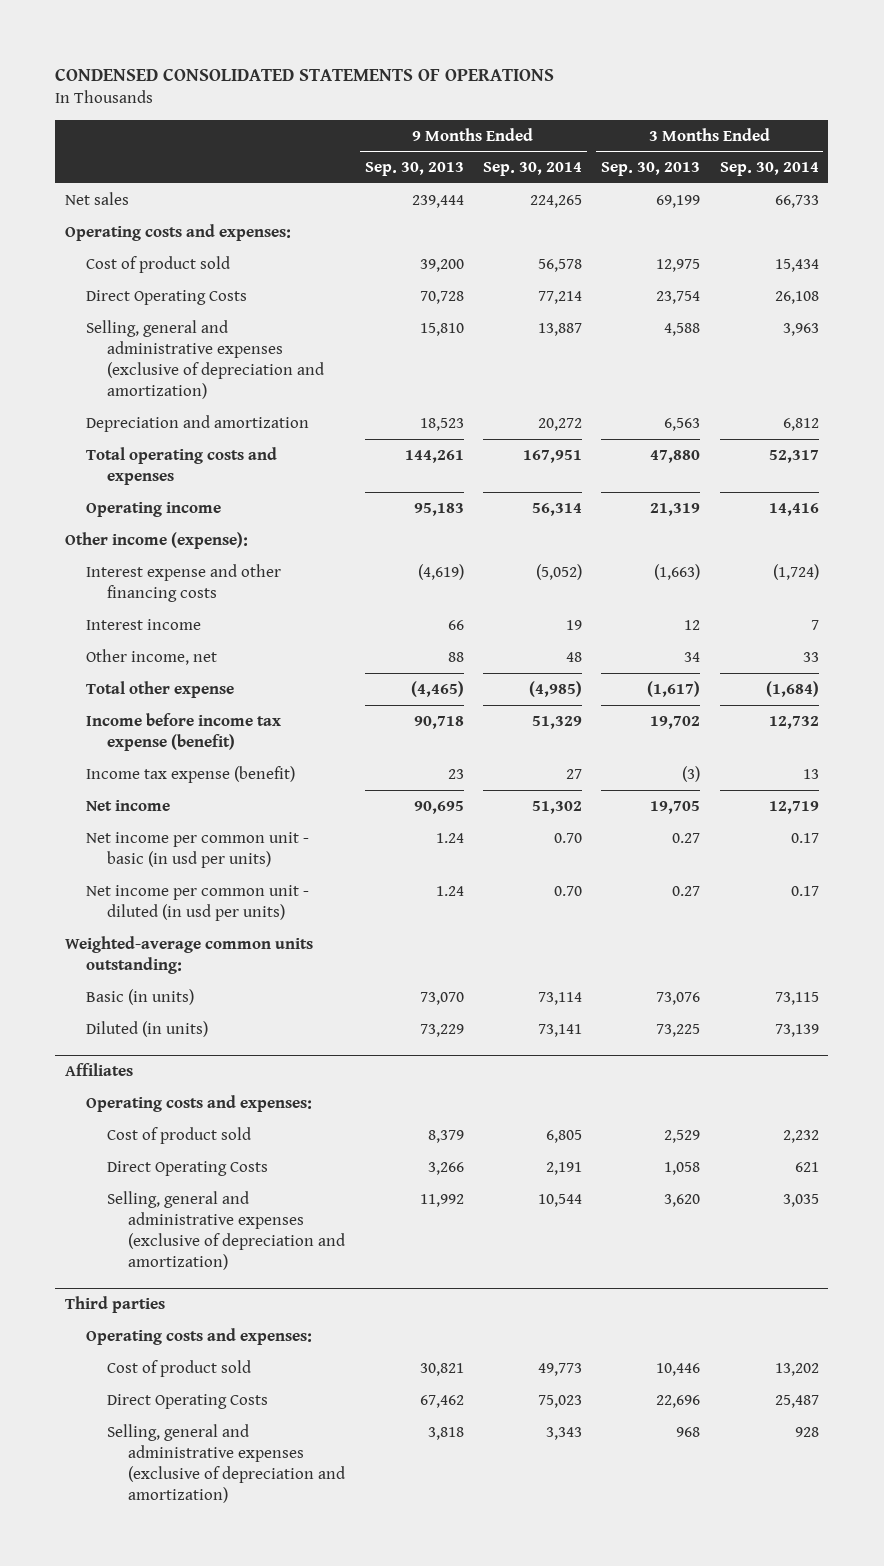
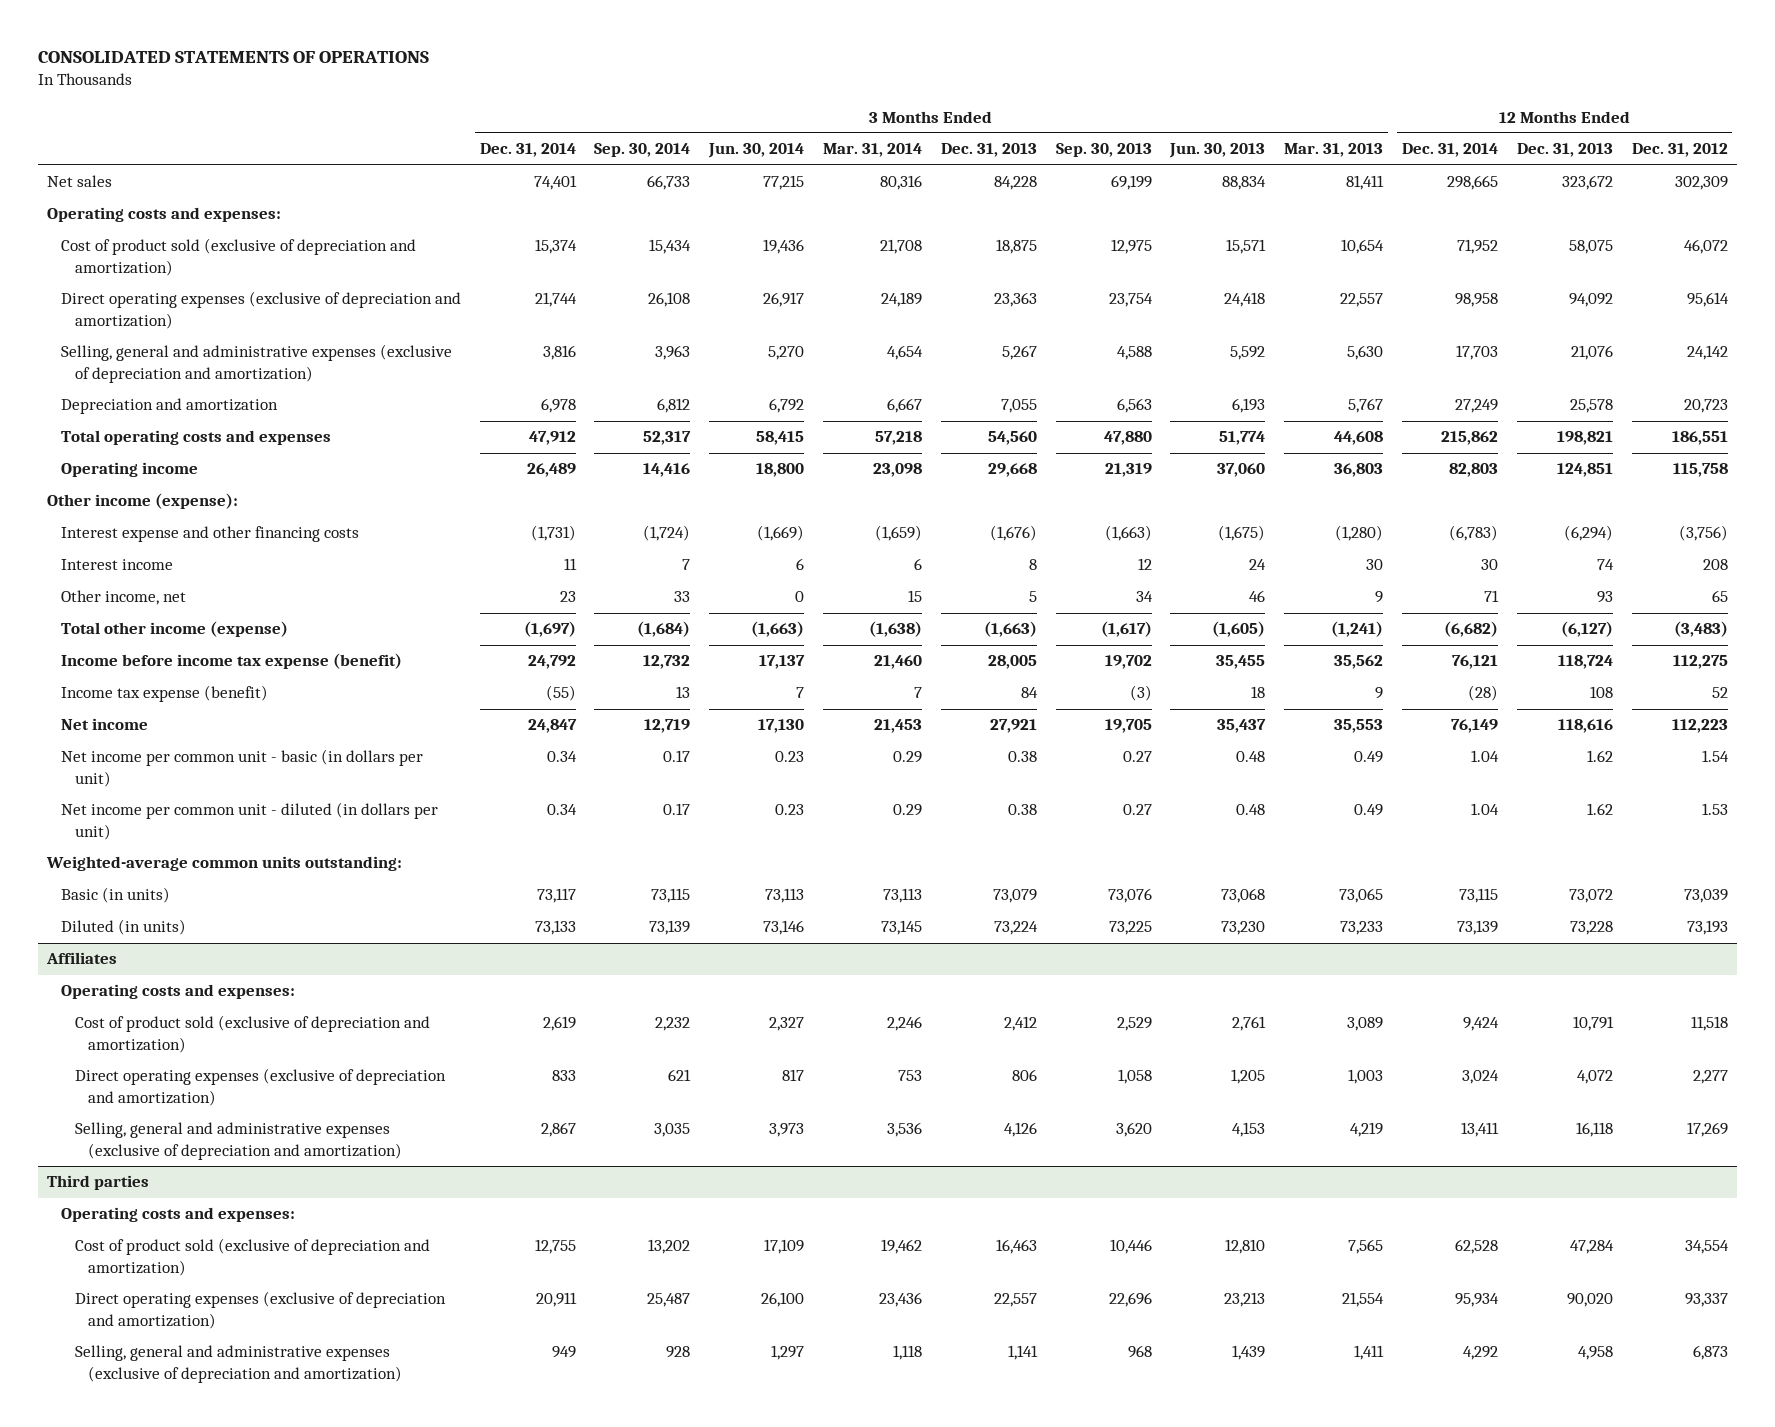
- CONDENSED CONSOLIDATED STATEMENTS OF OPERATIONS
+ CONSOLIDATED STATEMENTS OF OPERATIONS
- | 9 Months Ended Sep. 30, 2013 | 9 Months Ended Sep. 30, 2014 | 3 Months Ended Sep. 30, 2013 | 3 Months Ended Sep. 30, 2014
+ | 3 Months Ended Dec. 31, 2014 | 3 Months Ended Sep. 30, 2014 | 3 Months Ended Jun. 30, 2014 | 3 Months Ended Mar. 31, 2014 | 3 Months Ended Dec. 31, 2013 | 3 Months Ended Sep. 30, 2013 | 3 Months Ended Jun. 30, 2013 | 3 Months Ended Mar. 31, 2013 | 12 Months Ended Dec. 31, 2014 | 12 Months Ended Dec. 31, 2013 | 12 Months Ended Dec. 31, 2012
- Cost of product sold | 39,200 | 56,578 | 12,975 | 15,434
- Direct Operating Costs | 70,728 | 77,214 | 23,754 | 26,108
+ Cost of product sold (exclusive of depreciation and amortization) | 15,374 | 15,434 | 19,436 | 21,708 | 18,875 | 12,975 | 15,571 | 10,654 | 71,952 | 58,075 | 46,072
+ Direct operating expenses (exclusive of depreciation and amortization) | 21,744 | 26,108 | 26,917 | 24,189 | 23,363 | 23,754 | 24,418 | 22,557 | 98,958 | 94,092 | 95,614
- Total other expense | (4,465) | (4,985) | (1,617) | (1,684)
+ Total other income (expense) | (1,697) | (1,684) | (1,663) | (1,638) | (1,663) | (1,617) | (1,605) | (1,241) | (6,682) | (6,127) | (3,483)
- Net income per common unit - basic (in usd per units) | 1.24 | 0.70 | 0.27 | 0.17
- Net income per common unit - diluted (in usd per units) | 1.24 | 0.70 | 0.27 | 0.17
+ Net income per common unit - basic (in dollars per unit) | 0.34 | 0.17 | 0.23 | 0.29 | 0.38 | 0.27 | 0.48 | 0.49 | 1.04 | 1.62 | 1.54
+ Net income per common unit - diluted (in dollars per unit) | 0.34 | 0.17 | 0.23 | 0.29 | 0.38 | 0.27 | 0.48 | 0.49 | 1.04 | 1.62 | 1.53
@ Affiliates
- Cost of product sold | 8,379 | 6,805 | 2,529 | 2,232
- Direct Operating Costs | 3,266 | 2,191 | 1,058 | 621
+ Cost of product sold (exclusive of depreciation and amortization) | 2,619 | 2,232 | 2,327 | 2,246 | 2,412 | 2,529 | 2,761 | 3,089 | 9,424 | 10,791 | 11,518
+ Direct operating expenses (exclusive of depreciation and amortization) | 833 | 621 | 817 | 753 | 806 | 1,058 | 1,205 | 1,003 | 3,024 | 4,072 | 2,277
@ Third parties
- Cost of product sold | 30,821 | 49,773 | 10,446 | 13,202
- Direct Operating Costs | 67,462 | 75,023 | 22,696 | 25,487
+ Cost of product sold (exclusive of depreciation and amortization) | 12,755 | 13,202 | 17,109 | 19,462 | 16,463 | 10,446 | 12,810 | 7,565 | 62,528 | 47,284 | 34,554
+ Direct operating expenses (exclusive of depreciation and amortization) | 20,911 | 25,487 | 26,100 | 23,436 | 22,557 | 22,696 | 23,213 | 21,554 | 95,934 | 90,020 | 93,337

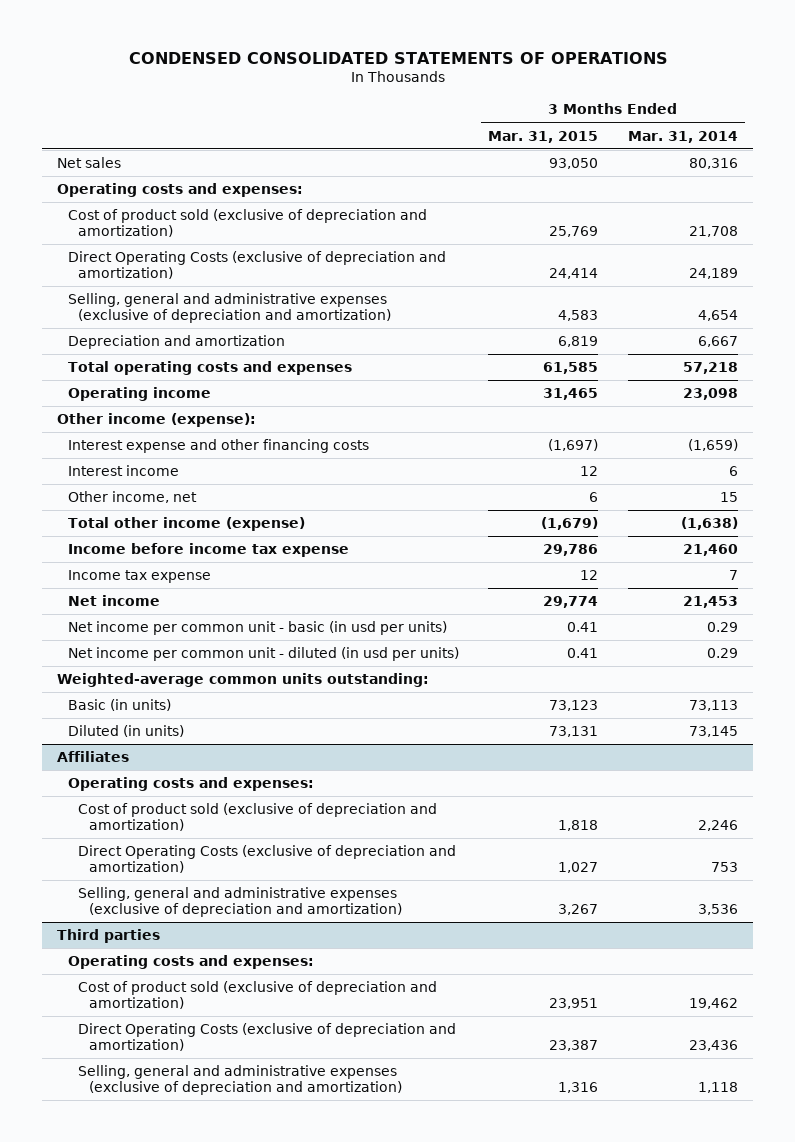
- CONSOLIDATED STATEMENTS OF OPERATIONS
+ CONDENSED CONSOLIDATED STATEMENTS OF OPERATIONS
- | 3 Months Ended Dec. 31, 2014 | 3 Months Ended Sep. 30, 2014 | 3 Months Ended Jun. 30, 2014 | 3 Months Ended Mar. 31, 2014 | 3 Months Ended Dec. 31, 2013 | 3 Months Ended Sep. 30, 2013 | 3 Months Ended Jun. 30, 2013 | 3 Months Ended Mar. 31, 2013 | 12 Months Ended Dec. 31, 2014 | 12 Months Ended Dec. 31, 2013 | 12 Months Ended Dec. 31, 2012
+ | 3 Months Ended Mar. 31, 2015 | 3 Months Ended Mar. 31, 2014
- Direct operating expenses (exclusive of depreciation and amortization) | 21,744 | 26,108 | 26,917 | 24,189 | 23,363 | 23,754 | 24,418 | 22,557 | 98,958 | 94,092 | 95,614
+ Direct Operating Costs (exclusive of depreciation and amortization) | 24,414 | 24,189
- Income before income tax expense (benefit) | 24,792 | 12,732 | 17,137 | 21,460 | 28,005 | 19,702 | 35,455 | 35,562 | 76,121 | 118,724 | 112,275
- Income tax expense (benefit) | (55) | 13 | 7 | 7 | 84 | (3) | 18 | 9 | (28) | 108 | 52
+ Income before income tax expense | 29,786 | 21,460
+ Income tax expense | 12 | 7
- Net income per common unit - basic (in dollars per unit) | 0.34 | 0.17 | 0.23 | 0.29 | 0.38 | 0.27 | 0.48 | 0.49 | 1.04 | 1.62 | 1.54
- Net income per common unit - diluted (in dollars per unit) | 0.34 | 0.17 | 0.23 | 0.29 | 0.38 | 0.27 | 0.48 | 0.49 | 1.04 | 1.62 | 1.53
+ Net income per common unit - basic (in usd per units) | 0.41 | 0.29
+ Net income per common unit - diluted (in usd per units) | 0.41 | 0.29
@ Affiliates
- Direct operating expenses (exclusive of depreciation and amortization) | 833 | 621 | 817 | 753 | 806 | 1,058 | 1,205 | 1,003 | 3,024 | 4,072 | 2,277
+ Direct Operating Costs (exclusive of depreciation and amortization) | 1,027 | 753
@ Third parties
- Direct operating expenses (exclusive of depreciation and amortization) | 20,911 | 25,487 | 26,100 | 23,436 | 22,557 | 22,696 | 23,213 | 21,554 | 95,934 | 90,020 | 93,337
+ Direct Operating Costs (exclusive of depreciation and amortization) | 23,387 | 23,436

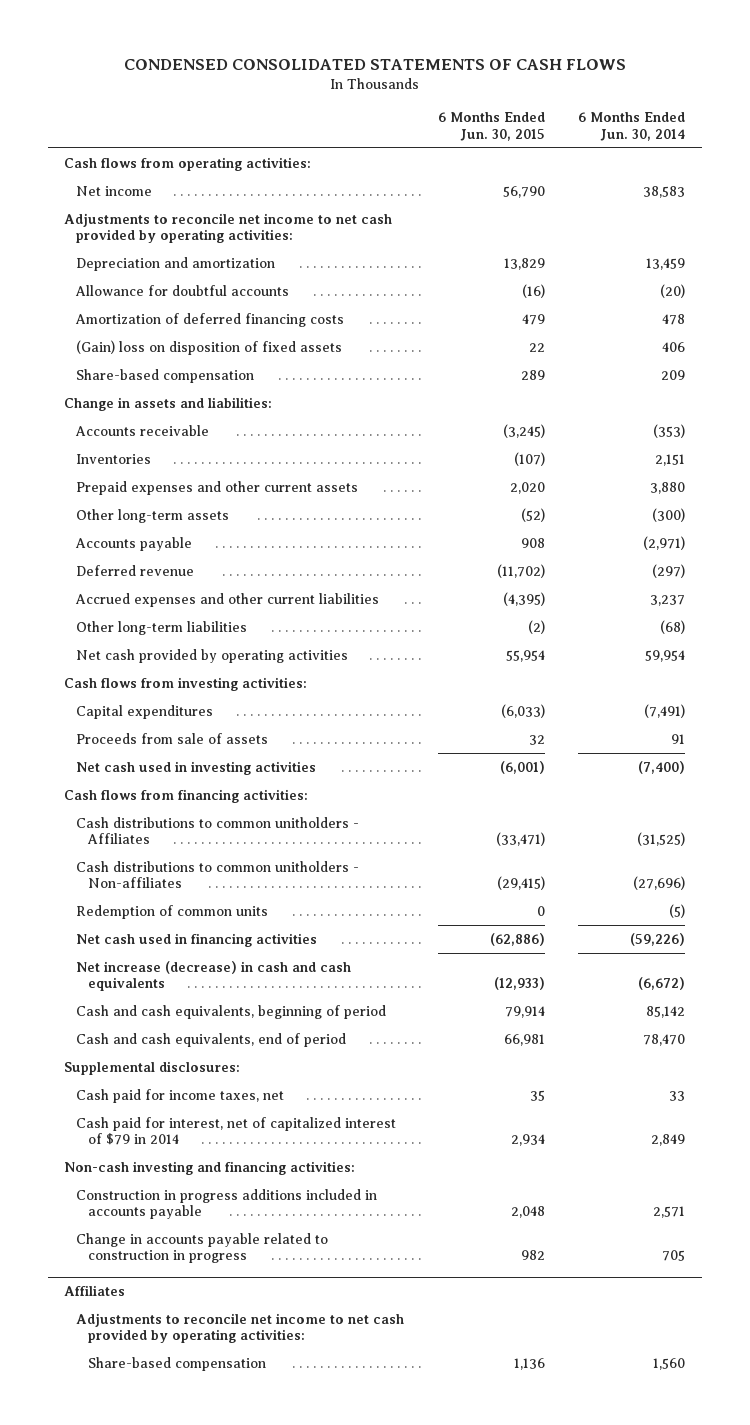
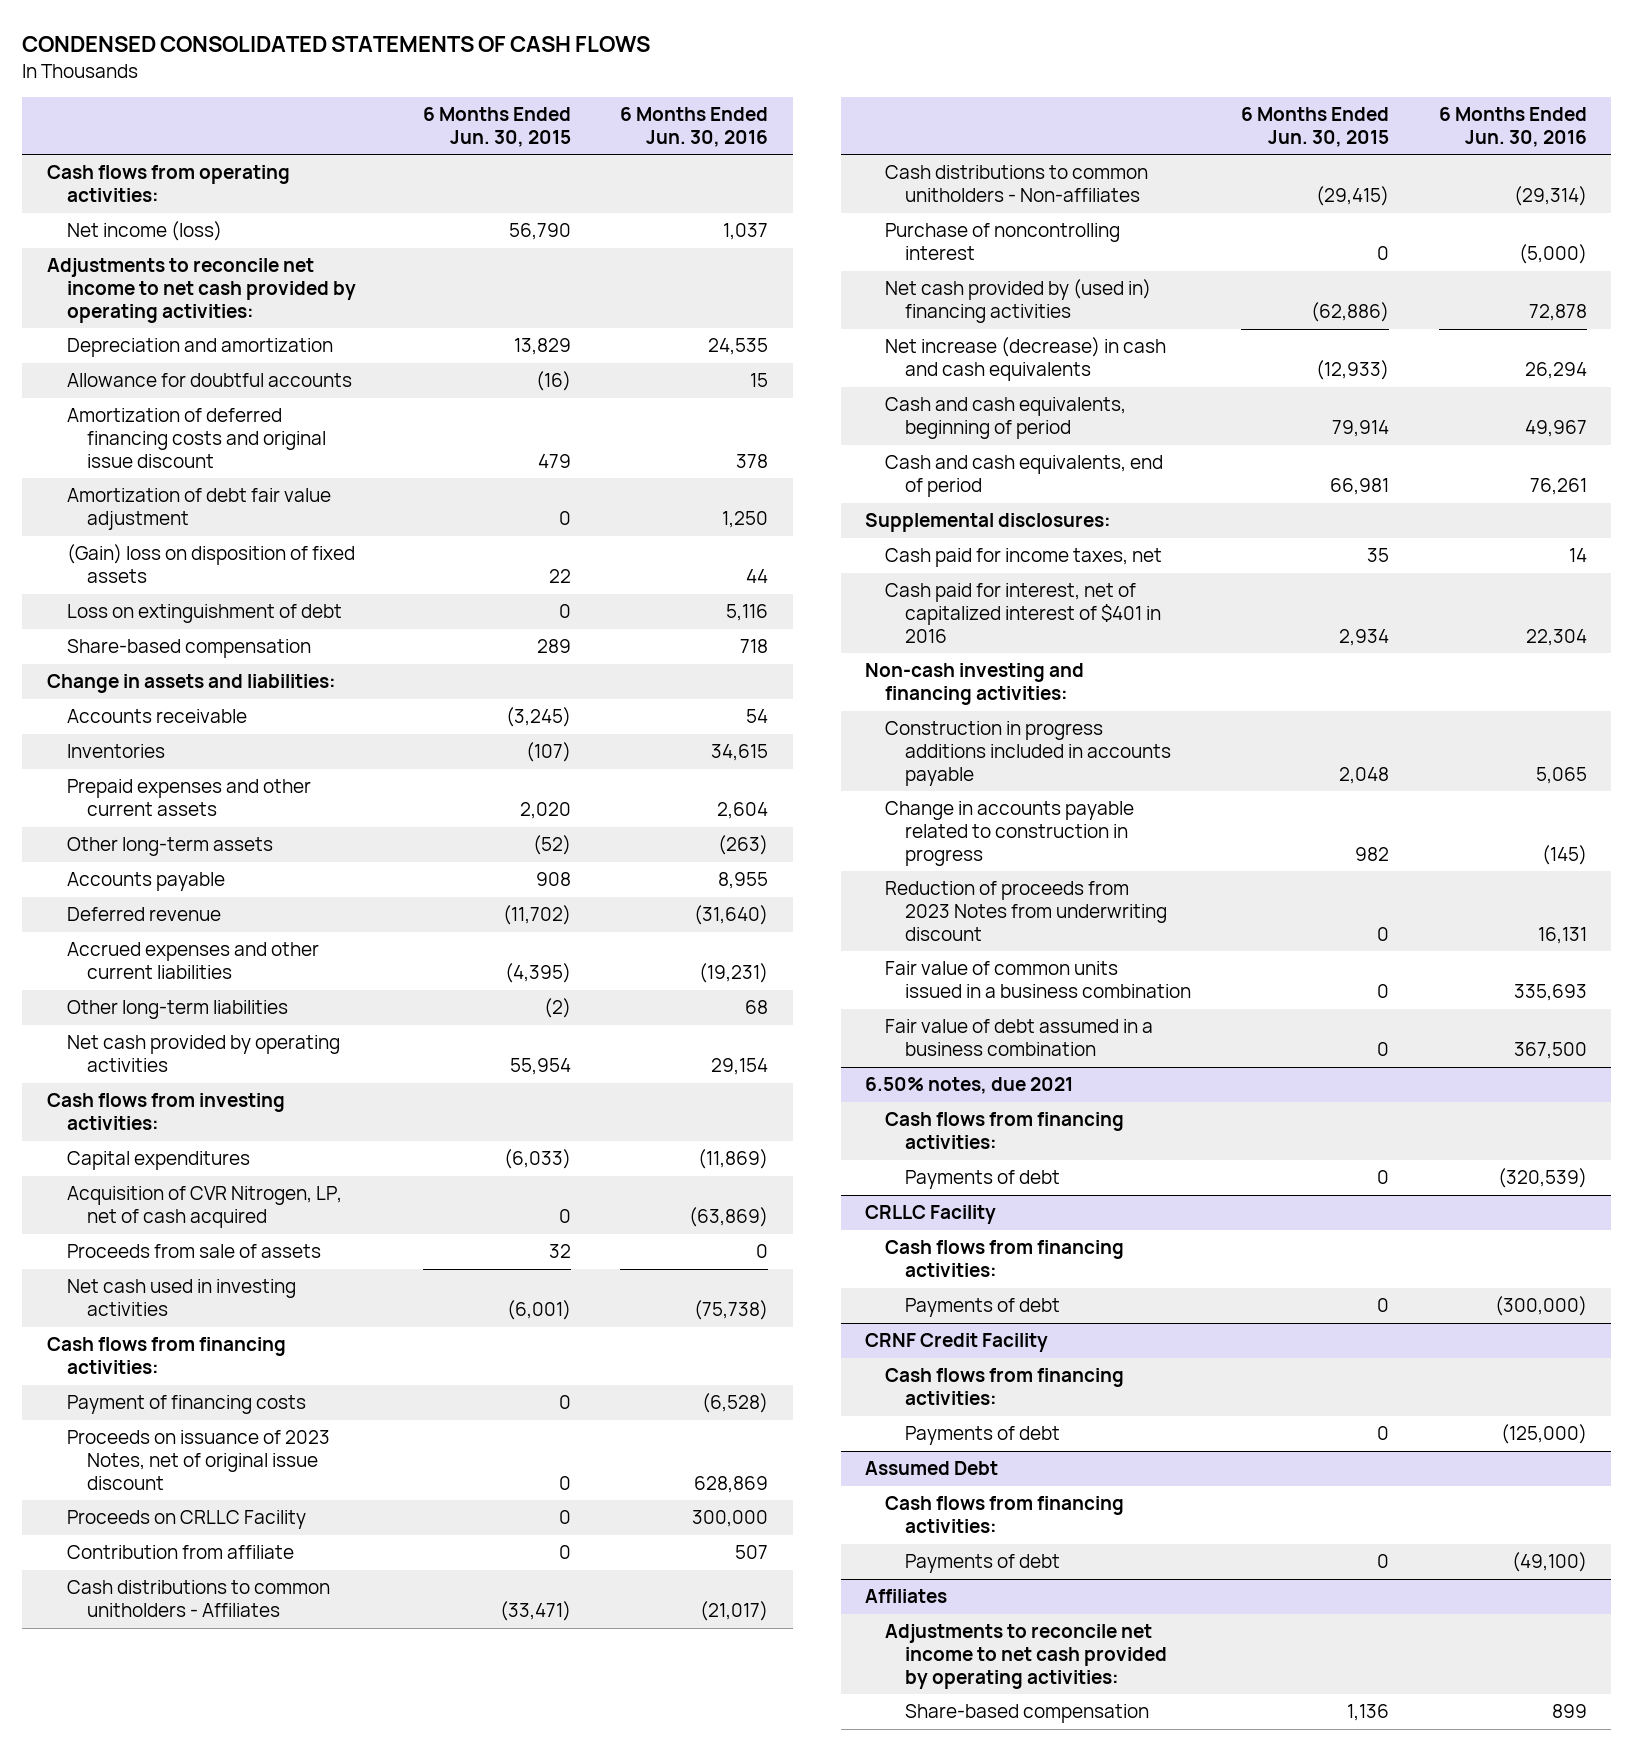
- | 6 Months Ended Jun. 30, 2015 | 6 Months Ended Jun. 30, 2014
+ | 6 Months Ended Jun. 30, 2015 | 6 Months Ended Jun. 30, 2016
- Net income | 56,790 | 38,583
+ Net income (loss) | 56,790 | 1,037
- Amortization of deferred financing costs | 479 | 478
+ Amortization of deferred financing costs and original issue discount | 479 | 378
+ Amortization of debt fair value adjustment | 0 | 1,250
+ Loss on extinguishment of debt | 0 | 5,116
+ Acquisition of CVR Nitrogen, LP, net of cash acquired | 0 | (63,869)
+ Payment of financing costs | 0 | (6,528)
+ Proceeds on issuance of 2023 Notes, net of original issue discount | 0 | 628,869
+ Proceeds on CRLLC Facility | 0 | 300,000
+ Contribution from affiliate | 0 | 507
- Redemption of common units | 0 | (5)
- Net cash used in financing activities | (62,886) | (59,226)
+ Purchase of noncontrolling interest | 0 | (5,000)
+ Net cash provided by (used in) financing activities | (62,886) | 72,878
- Cash paid for interest, net of capitalized interest of $79 in 2014 | 2,934 | 2,849
+ Cash paid for interest, net of capitalized interest of $401 in 2016 | 2,934 | 22,304
+ Reduction of proceeds from 2023 Notes from underwriting discount | 0 | 16,131
+ Fair value of common units issued in a business combination | 0 | 335,693
+ Fair value of debt assumed in a business combination | 0 | 367,500
+ 6.50% notes, due 2021
+ Cash flows from financing activities:
+ Payments of debt | 0 | (320,539)
+ CRLLC Facility
+ Cash flows from financing activities:
+ Payments of debt | 0 | (300,000)
+ CRNF Credit Facility
+ Cash flows from financing activities:
+ Payments of debt | 0 | (125,000)
+ Assumed Debt
+ Cash flows from financing activities:
+ Payments of debt | 0 | (49,100)

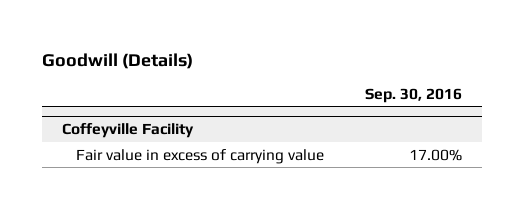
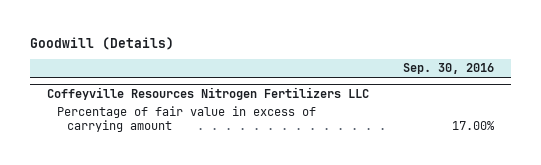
- Coffeyville Facility
- Fair value in excess of carrying value | 17.00%
+ Coffeyville Resources Nitrogen Fertilizers LLC
+ Percentage of fair value in excess of carrying amount | 17.00%

